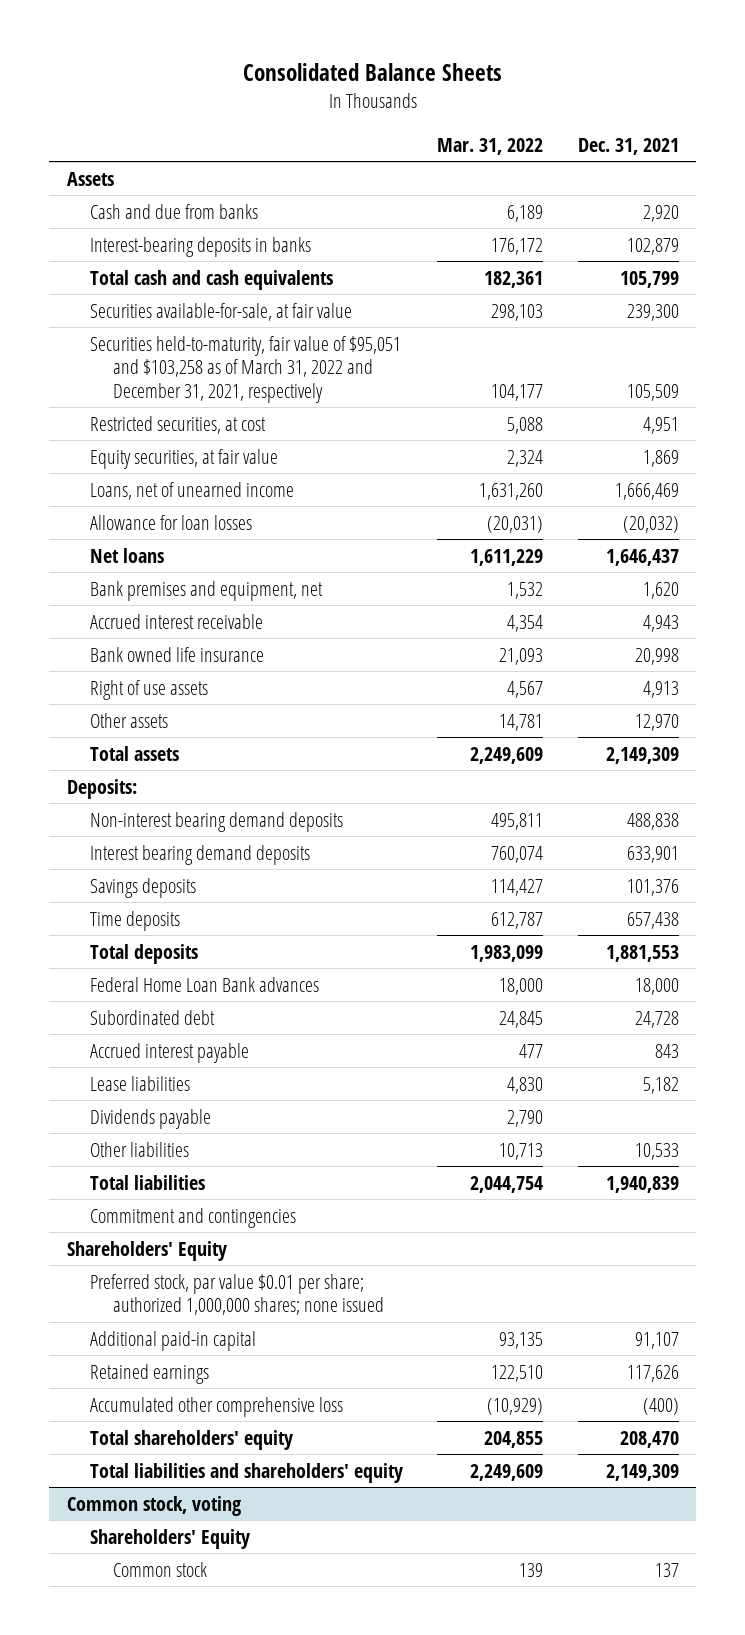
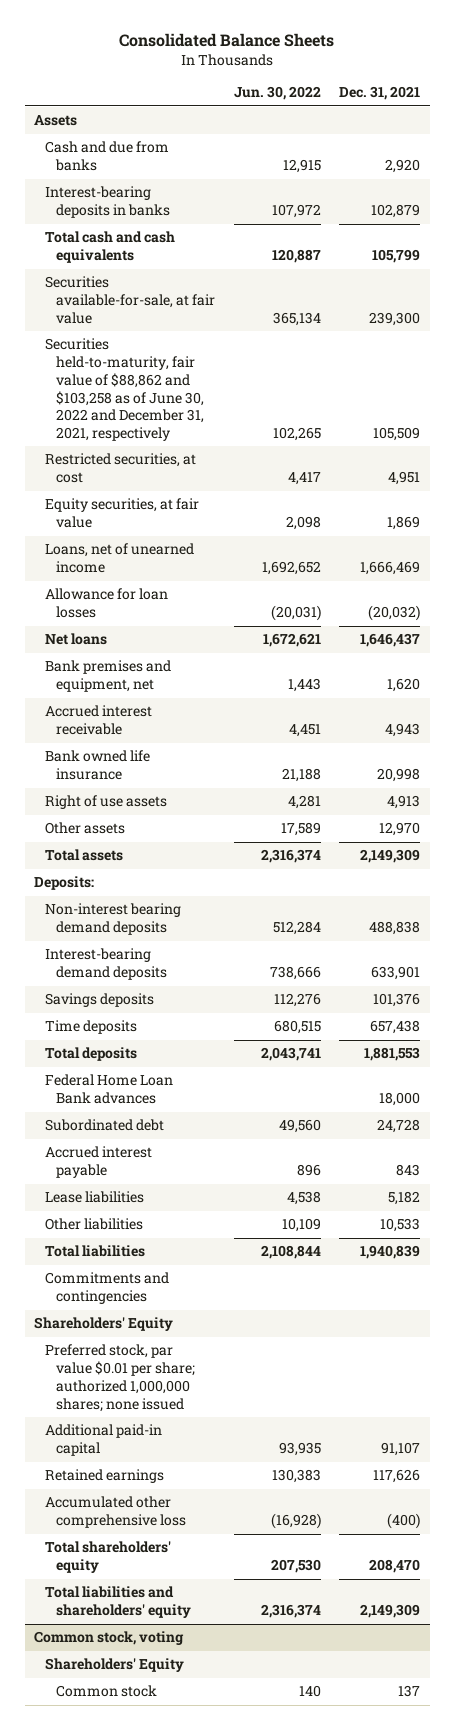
- | Mar. 31, 2022 | Dec. 31, 2021
+ | Jun. 30, 2022 | Dec. 31, 2021
- Securities held-to-maturity, fair value of $95,051 and $103,258 as of March 31, 2022 and December 31, 2021, respectively | 104,177 | 105,509
+ Securities held-to-maturity, fair value of $88,862 and $103,258 as of June 30, 2022 and December 31, 2021, respectively | 102,265 | 105,509
- Interest bearing demand deposits | 760,074 | 633,901
+ Interest-bearing demand deposits | 738,666 | 633,901
- Dividends payable | 2,790 |
- Commitment and contingencies
+ Commitments and contingencies

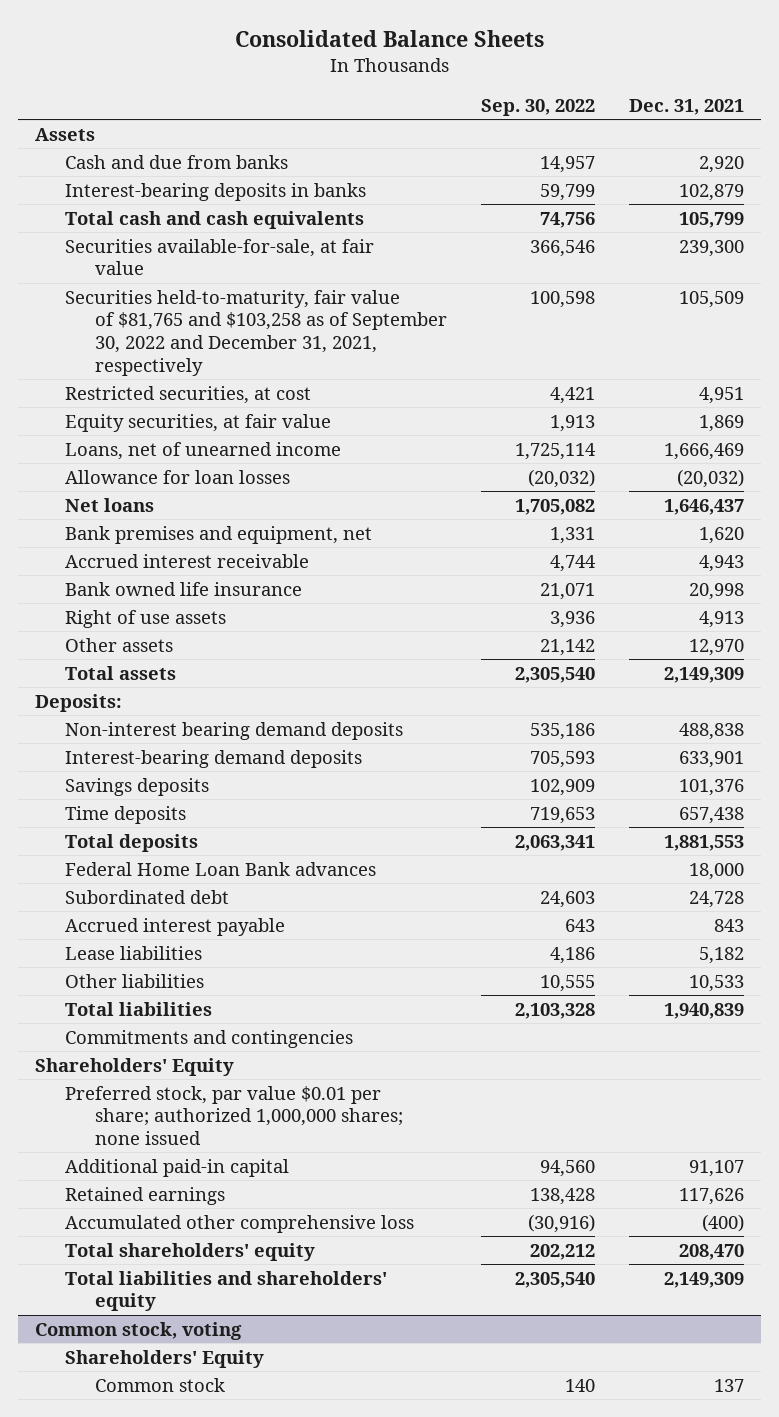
- | Jun. 30, 2022 | Dec. 31, 2021
+ | Sep. 30, 2022 | Dec. 31, 2021
- Securities held-to-maturity, fair value of $88,862 and $103,258 as of June 30, 2022 and December 31, 2021, respectively | 102,265 | 105,509
+ Securities held-to-maturity, fair value of $81,765 and $103,258 as of September 30, 2022 and December 31, 2021, respectively | 100,598 | 105,509

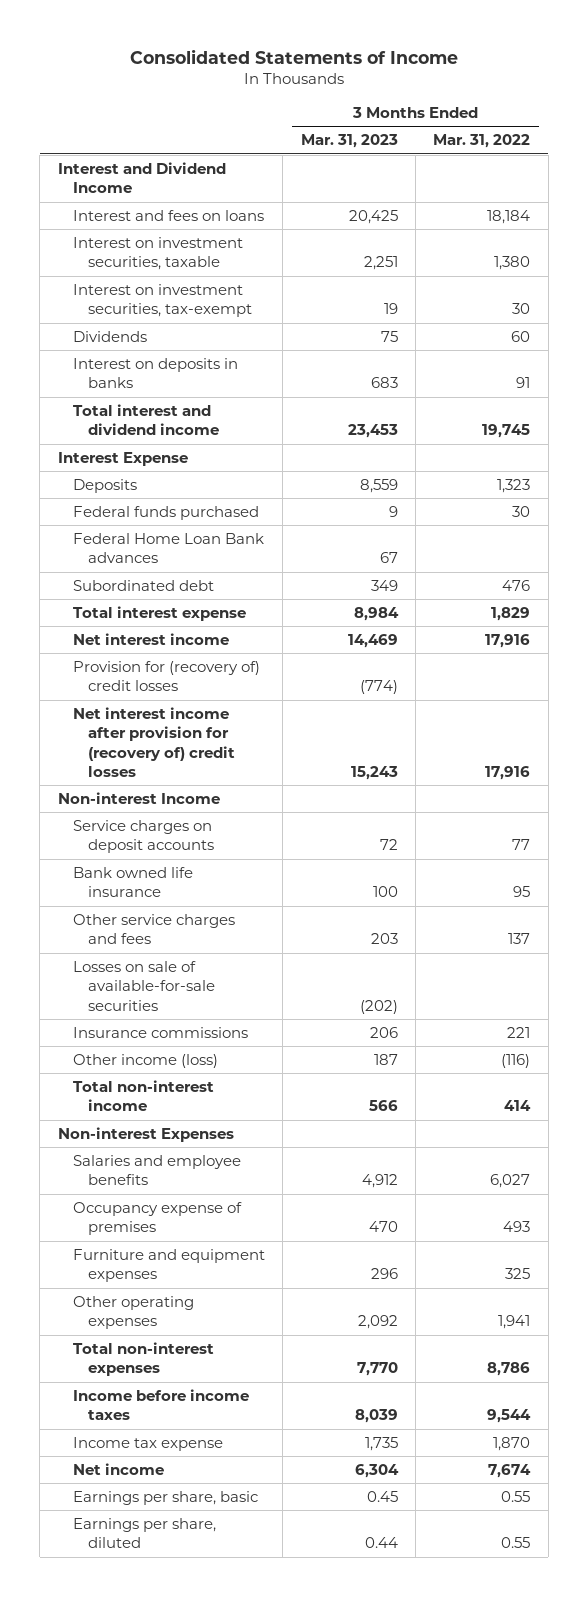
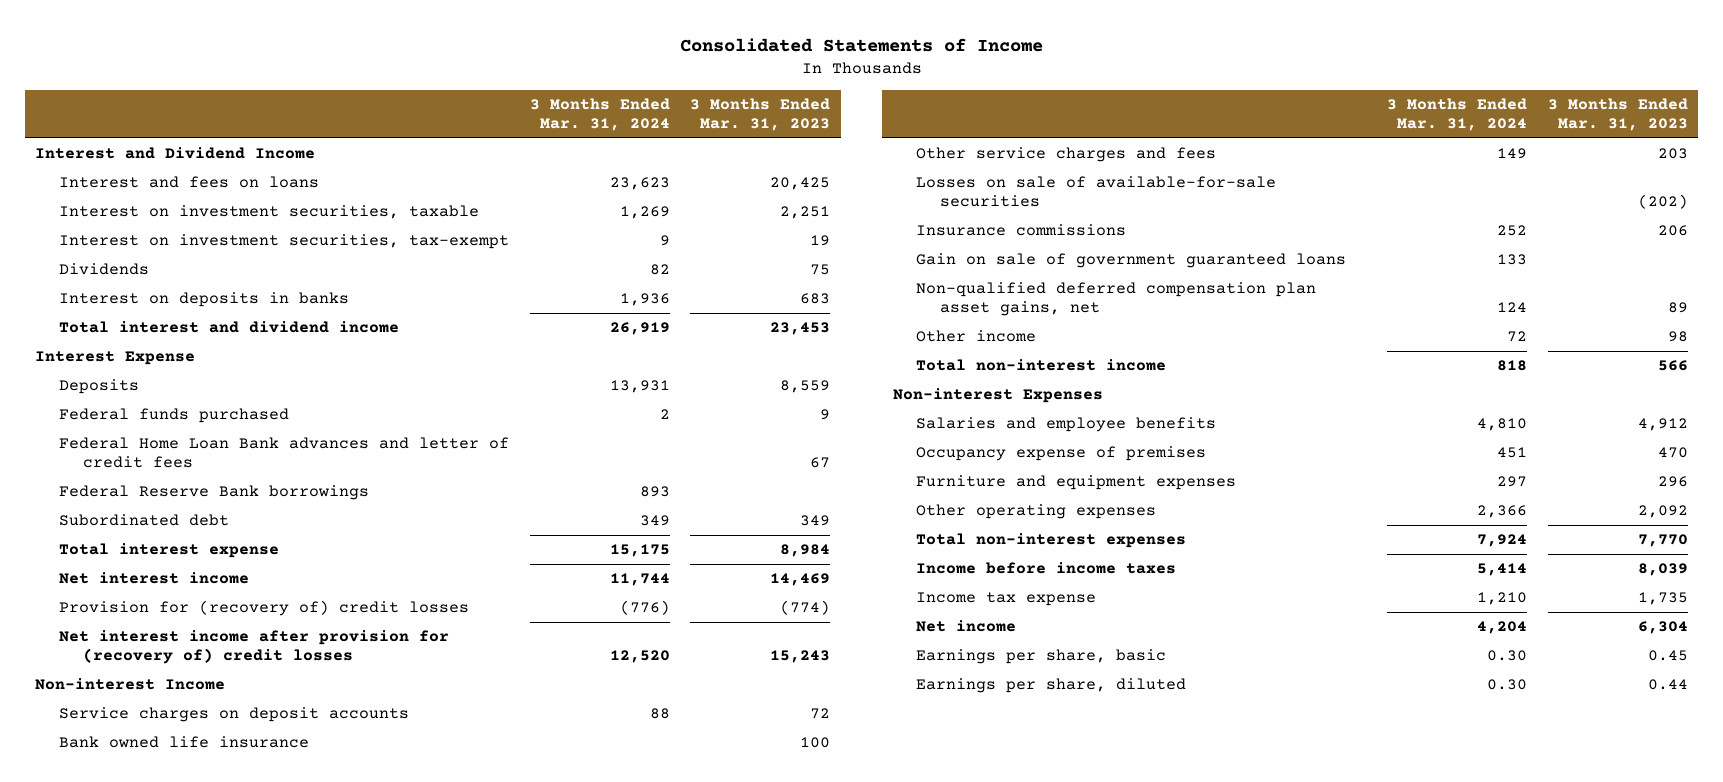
- | 3 Months Ended Mar. 31, 2023 | 3 Months Ended Mar. 31, 2022
+ | 3 Months Ended Mar. 31, 2024 | 3 Months Ended Mar. 31, 2023
- Federal Home Loan Bank advances | 67 |
+ Federal Home Loan Bank advances and letter of credit fees | | 67
+ Federal Reserve Bank borrowings | 893 |
- Other income (loss) | 187 | (116)
+ Gain on sale of government guaranteed loans | 133 |
+ Non-qualified deferred compensation plan asset gains, net | 124 | 89
+ Other income | 72 | 98

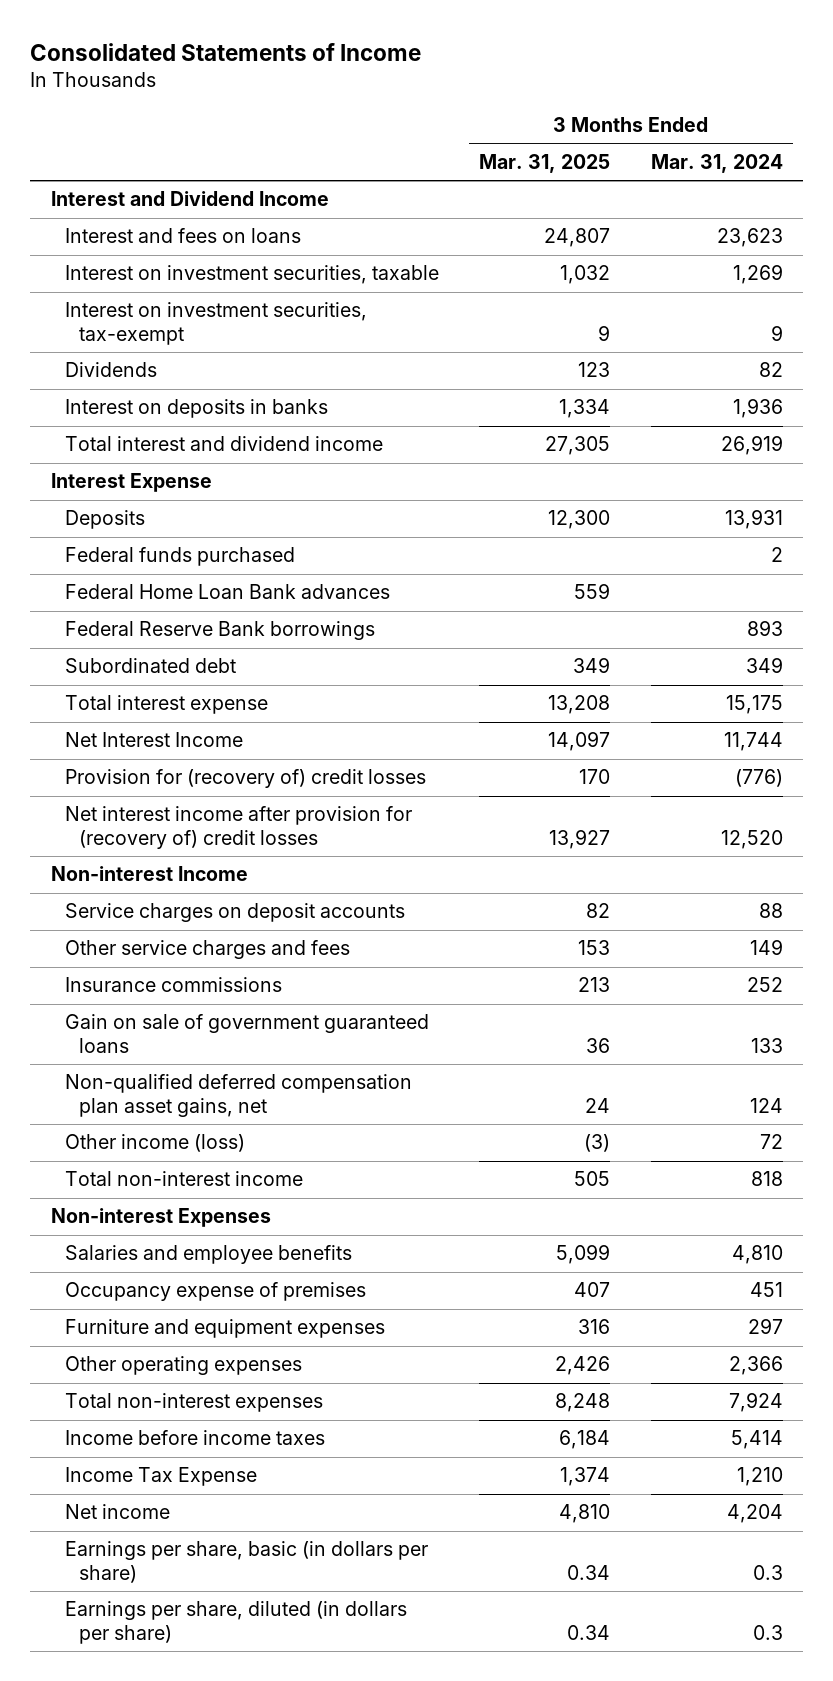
- | 3 Months Ended Mar. 31, 2024 | 3 Months Ended Mar. 31, 2023
+ | 3 Months Ended Mar. 31, 2025 | 3 Months Ended Mar. 31, 2024
- Federal Home Loan Bank advances and letter of credit fees | | 67
+ Federal Home Loan Bank advances | 559 |
- Net interest income | 11,744 | 14,469
+ Net Interest Income | 14,097 | 11,744
- Bank owned life insurance | | 100
- Losses on sale of available-for-sale securities | | (202)
- Other income | 72 | 98
+ Other income (loss) | (3) | 72
- Income tax expense | 1,210 | 1,735
+ Income Tax Expense | 1,374 | 1,210
- Earnings per share, basic | 0.30 | 0.45
- Earnings per share, diluted | 0.30 | 0.44
+ Earnings per share, basic (in dollars per share) | 0.34 | 0.3
+ Earnings per share, diluted (in dollars per share) | 0.34 | 0.3

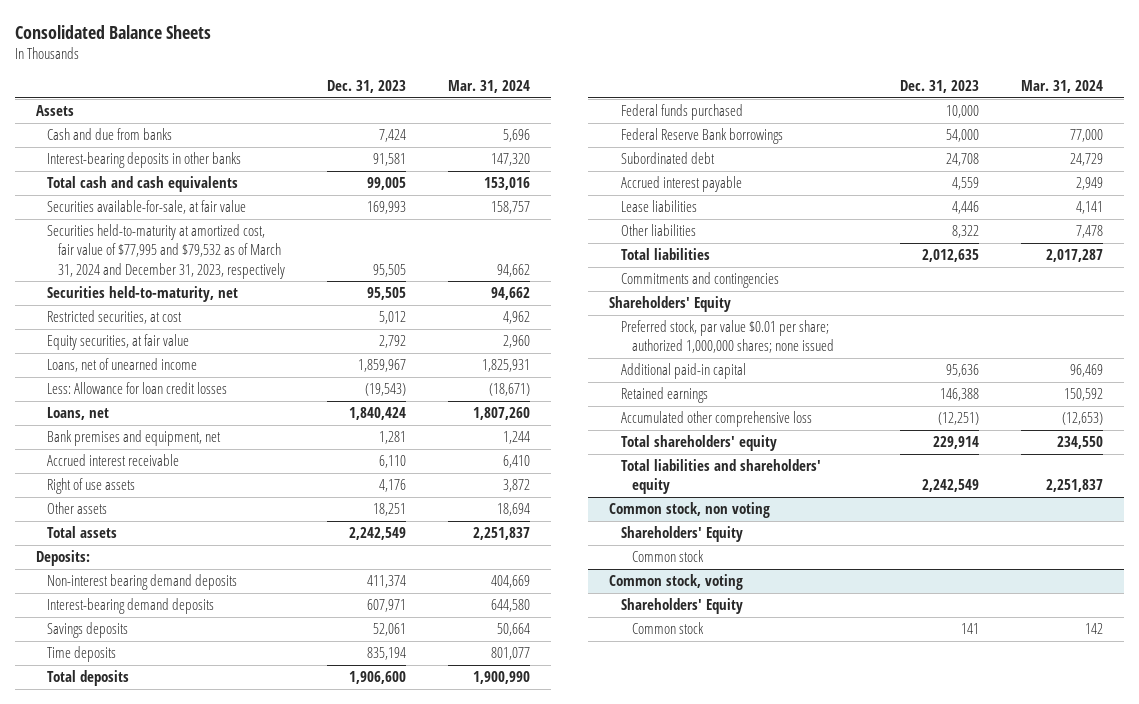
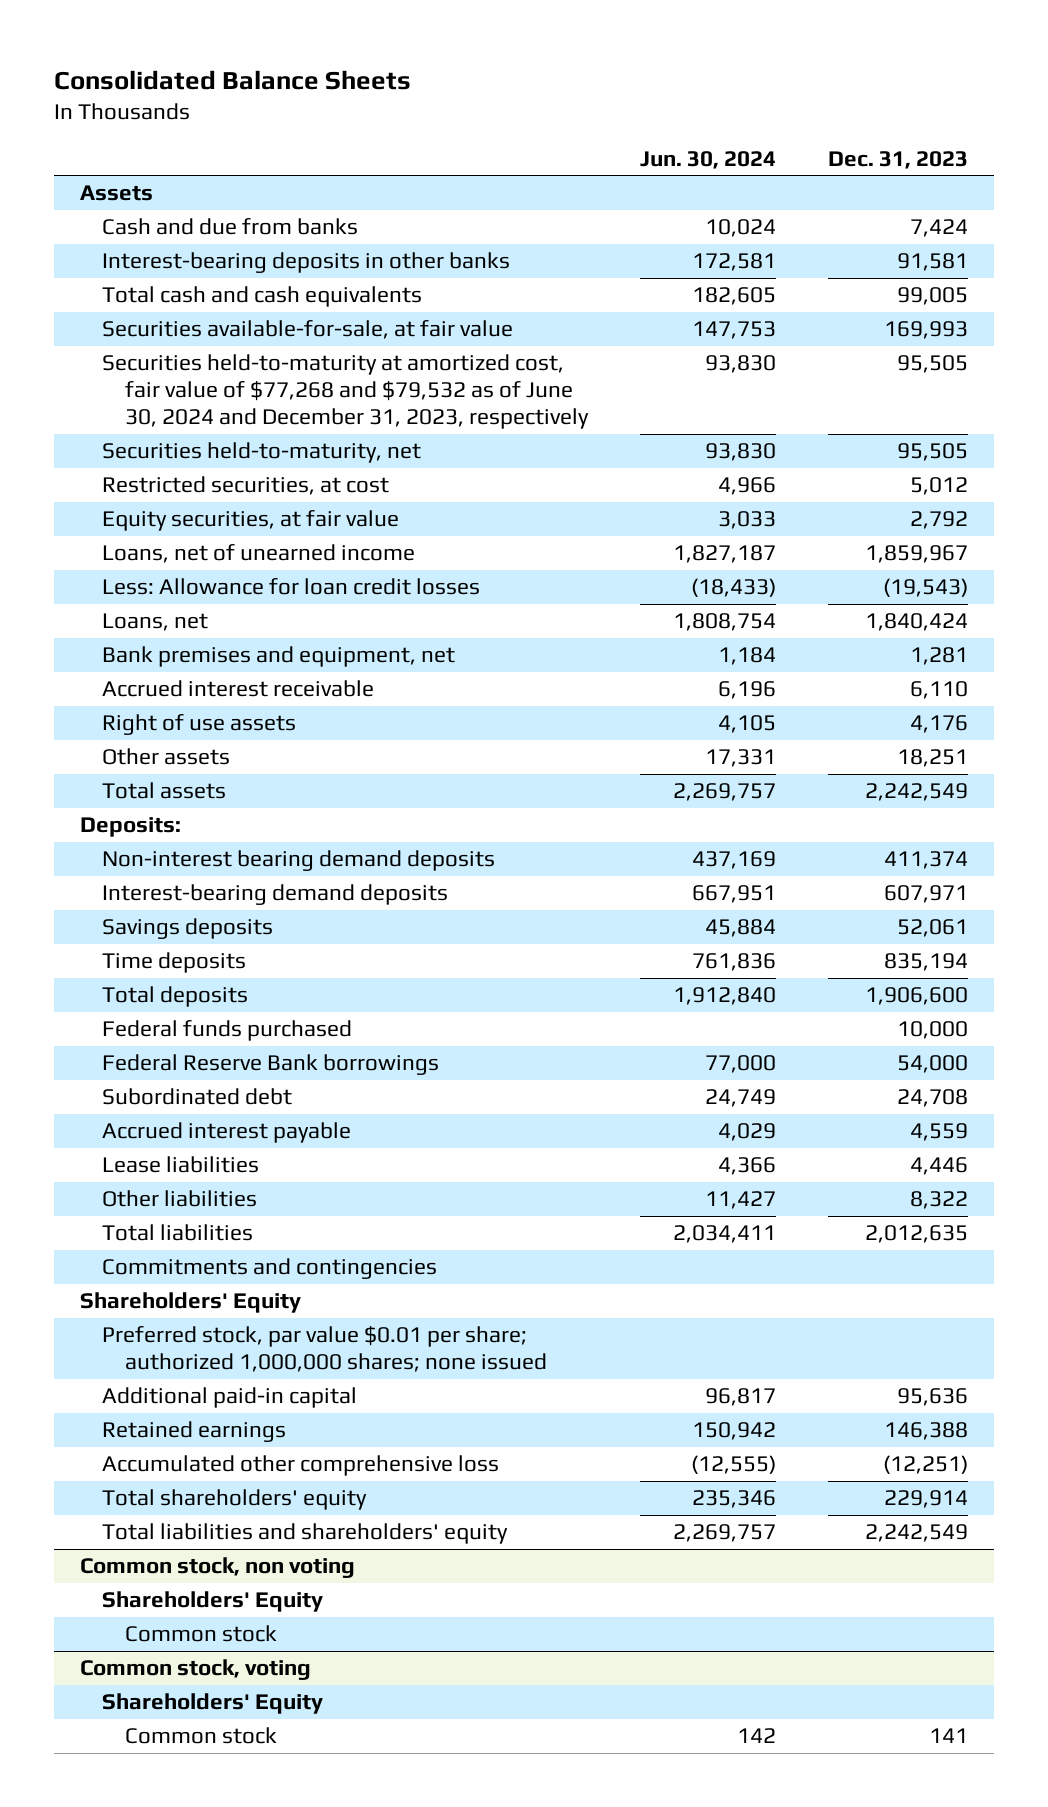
- | Dec. 31, 2023 | Mar. 31, 2024
+ | Jun. 30, 2024 | Dec. 31, 2023
- Securities held-to-maturity at amortized cost, fair value of $77,995 and $79,532 as of March 31, 2024 and December 31, 2023, respectively | 95,505 | 94,662
+ Securities held-to-maturity at amortized cost, fair value of $77,268 and $79,532 as of June 30, 2024 and December 31, 2023, respectively | 93,830 | 95,505

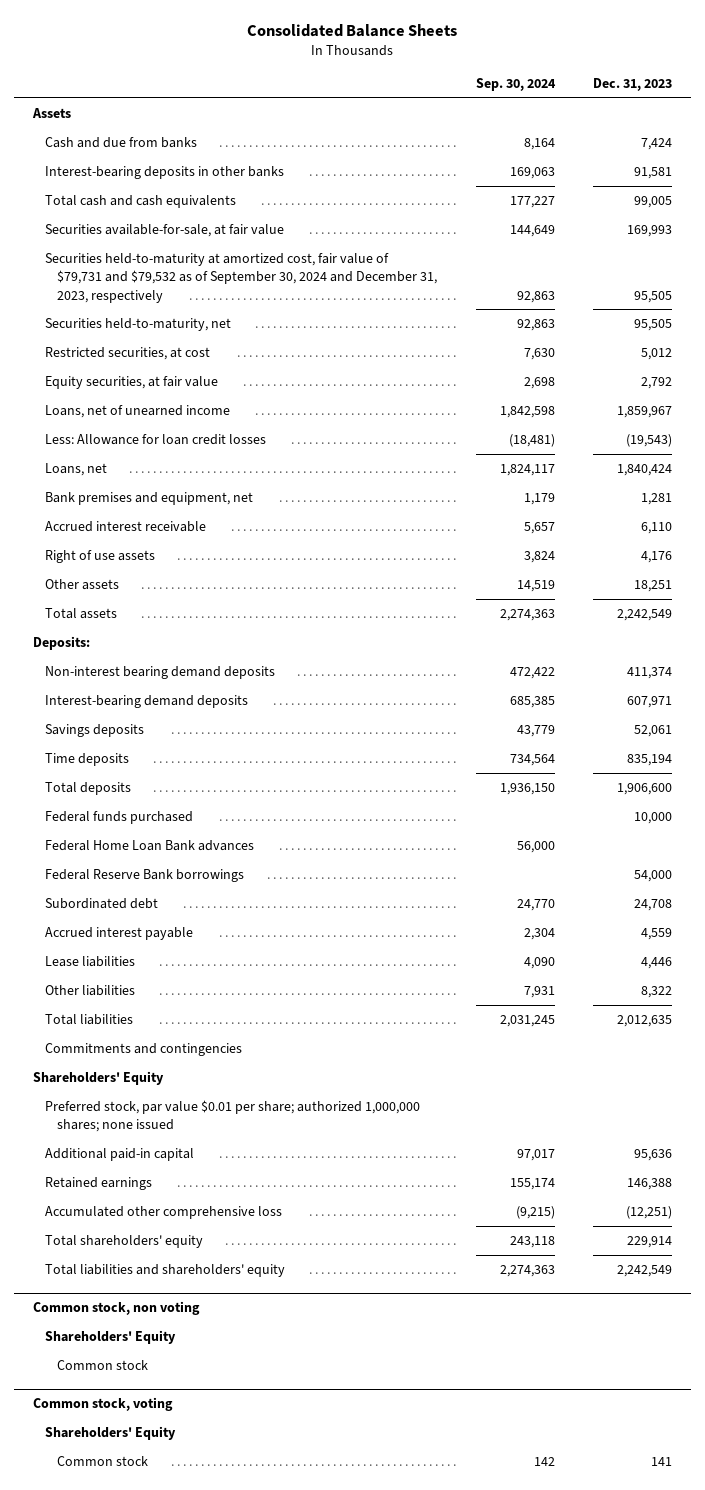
- | Jun. 30, 2024 | Dec. 31, 2023
+ | Sep. 30, 2024 | Dec. 31, 2023
- Securities held-to-maturity at amortized cost, fair value of $77,268 and $79,532 as of June 30, 2024 and December 31, 2023, respectively | 93,830 | 95,505
+ Securities held-to-maturity at amortized cost, fair value of $79,731 and $79,532 as of September 30, 2024 and December 31, 2023, respectively | 92,863 | 95,505
+ Federal Home Loan Bank advances | 56,000 |

